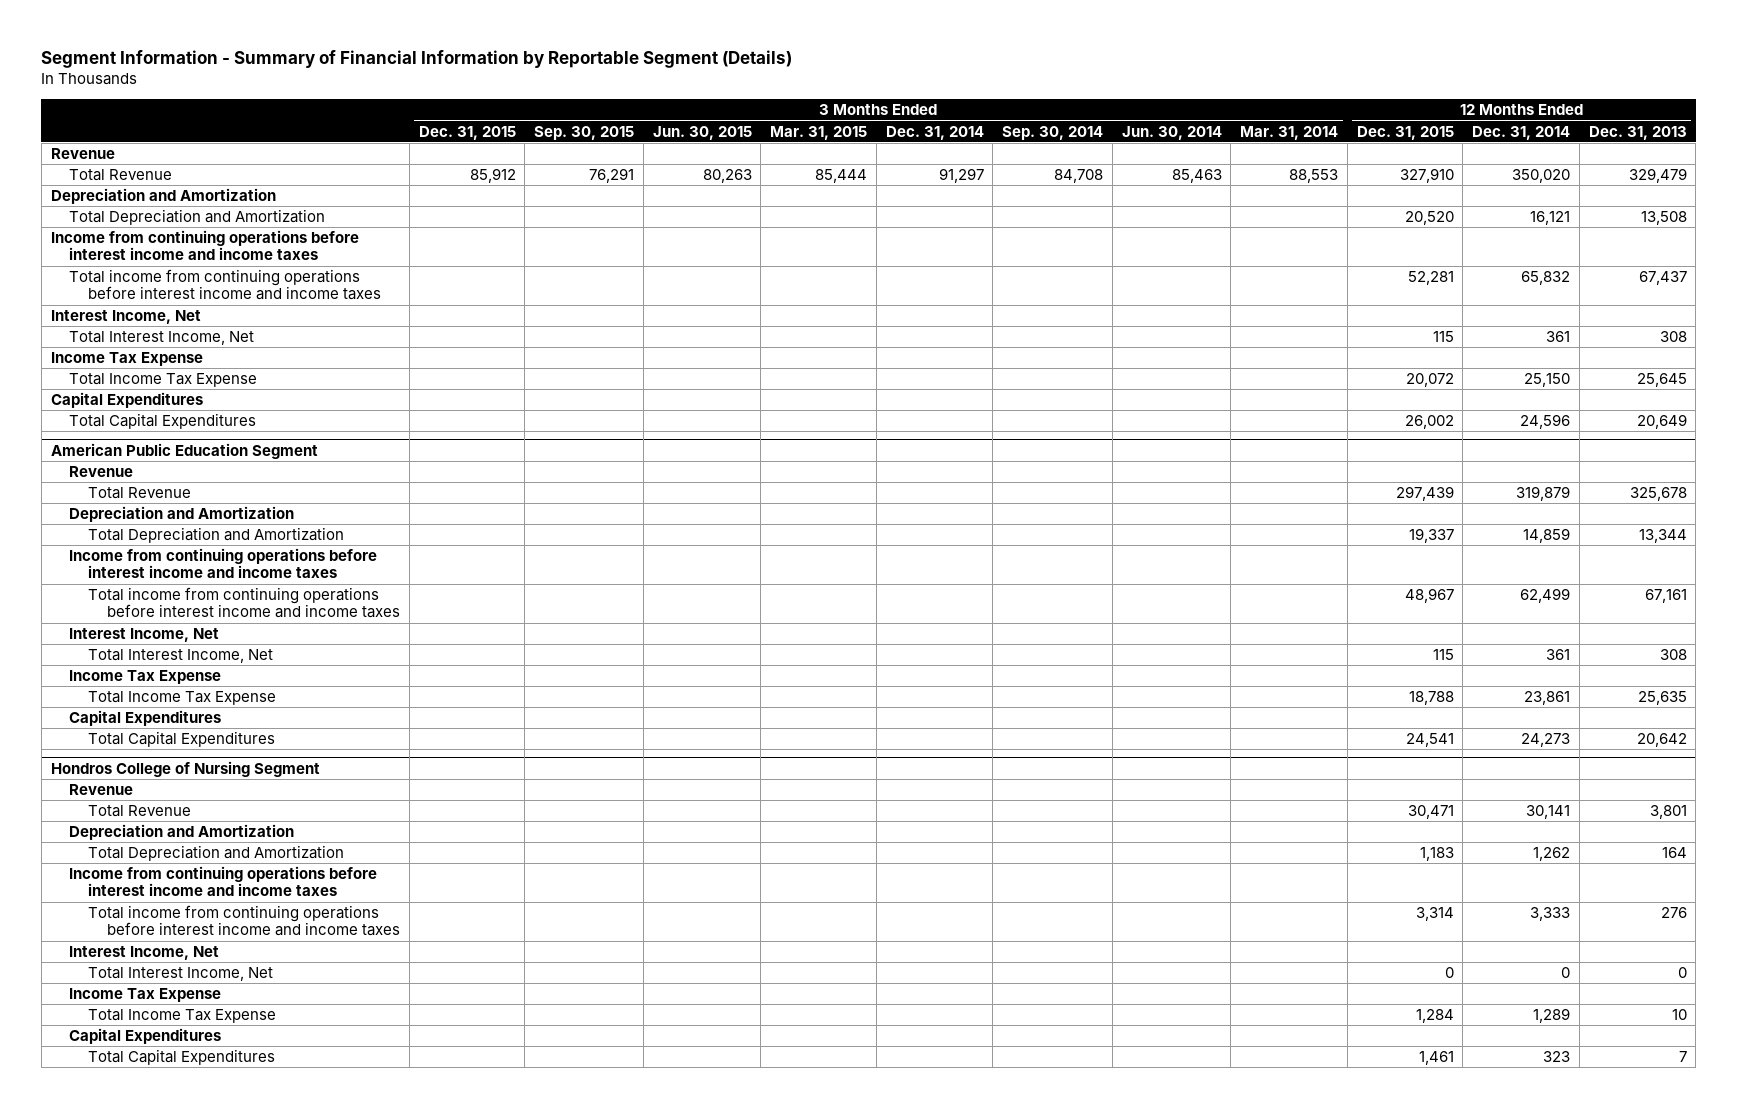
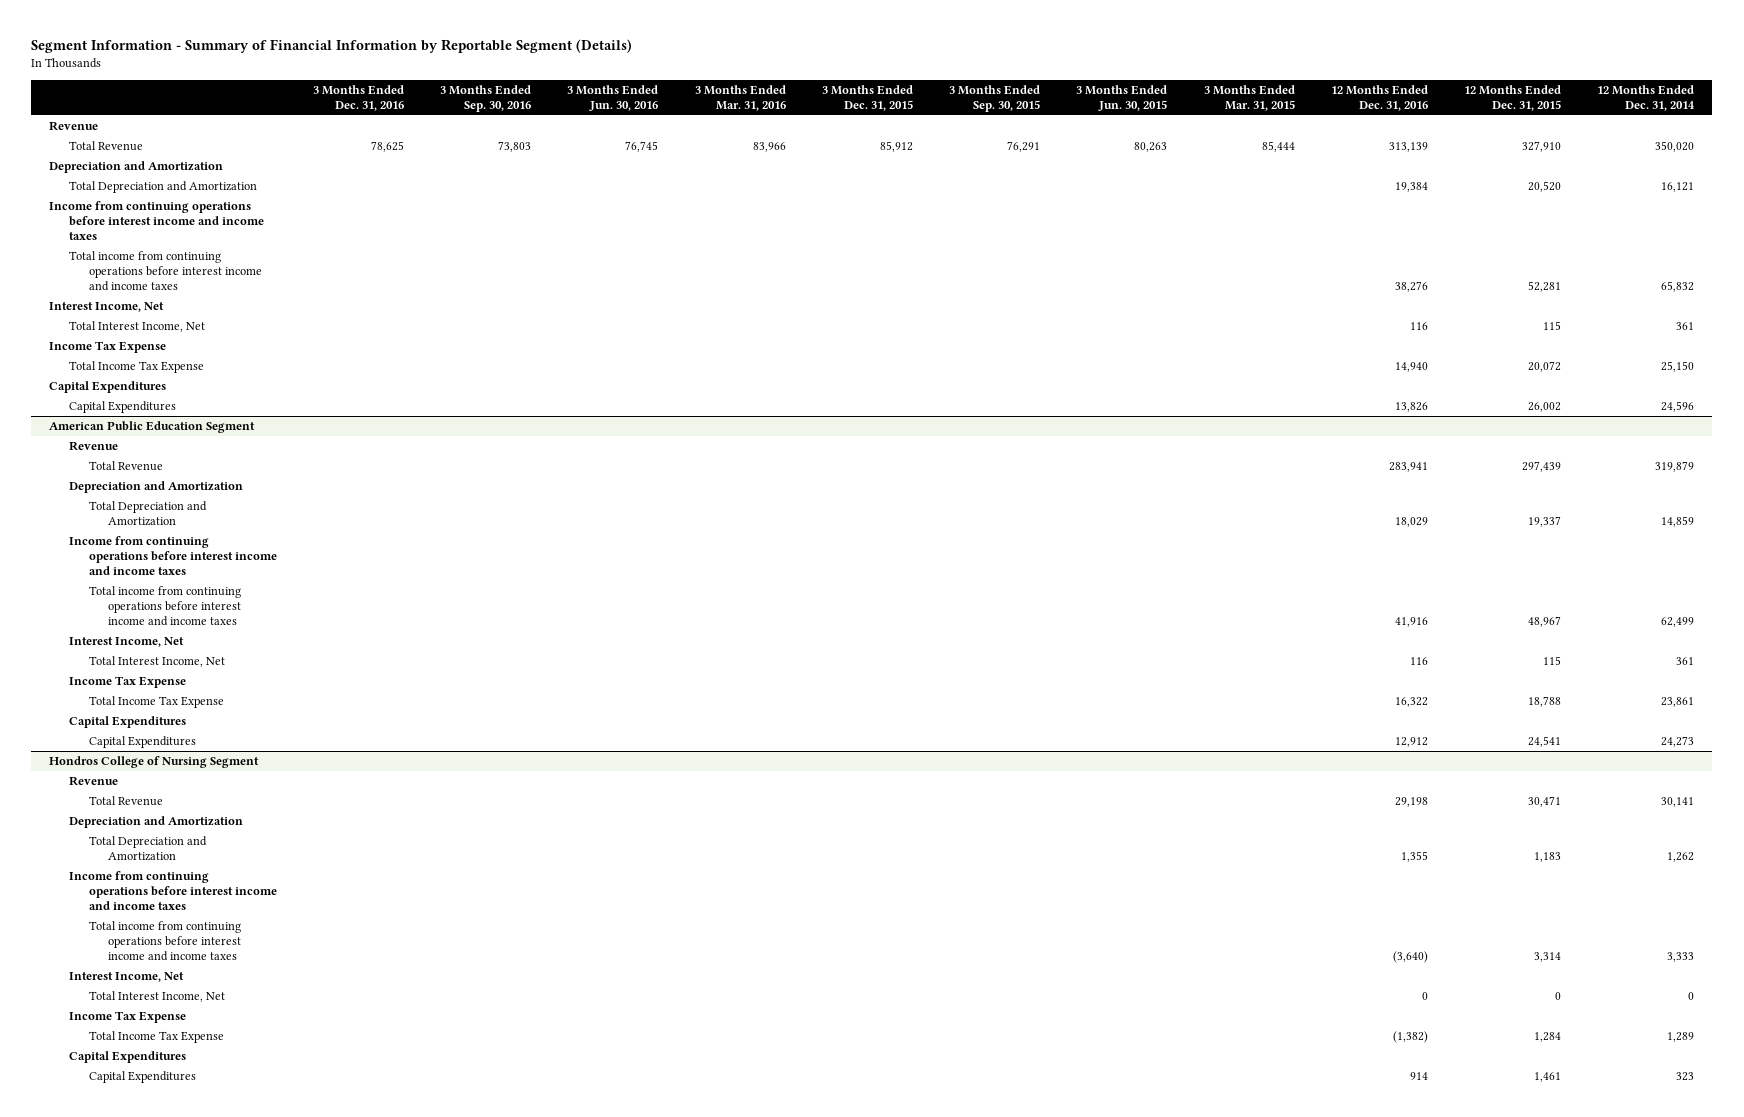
- | 3 Months Ended Dec. 31, 2015 | 3 Months Ended Sep. 30, 2015 | 3 Months Ended Jun. 30, 2015 | 3 Months Ended Mar. 31, 2015 | 3 Months Ended Dec. 31, 2014 | 3 Months Ended Sep. 30, 2014 | 3 Months Ended Jun. 30, 2014 | 3 Months Ended Mar. 31, 2014 | 12 Months Ended Dec. 31, 2015 | 12 Months Ended Dec. 31, 2014 | 12 Months Ended Dec. 31, 2013
+ | 3 Months Ended Dec. 31, 2016 | 3 Months Ended Sep. 30, 2016 | 3 Months Ended Jun. 30, 2016 | 3 Months Ended Mar. 31, 2016 | 3 Months Ended Dec. 31, 2015 | 3 Months Ended Sep. 30, 2015 | 3 Months Ended Jun. 30, 2015 | 3 Months Ended Mar. 31, 2015 | 12 Months Ended Dec. 31, 2016 | 12 Months Ended Dec. 31, 2015 | 12 Months Ended Dec. 31, 2014
- Total Capital Expenditures | | | | | | | | | 26,002 | 24,596 | 20,649
+ Capital Expenditures | | | | | | | | | 13,826 | 26,002 | 24,596
@ American Public Education Segment
- Total Capital Expenditures | | | | | | | | | 24,541 | 24,273 | 20,642
+ Capital Expenditures | | | | | | | | | 12,912 | 24,541 | 24,273
@ Hondros College of Nursing Segment
- Total Capital Expenditures | | | | | | | | | 1,461 | 323 | 7
+ Capital Expenditures | | | | | | | | | 914 | 1,461 | 323

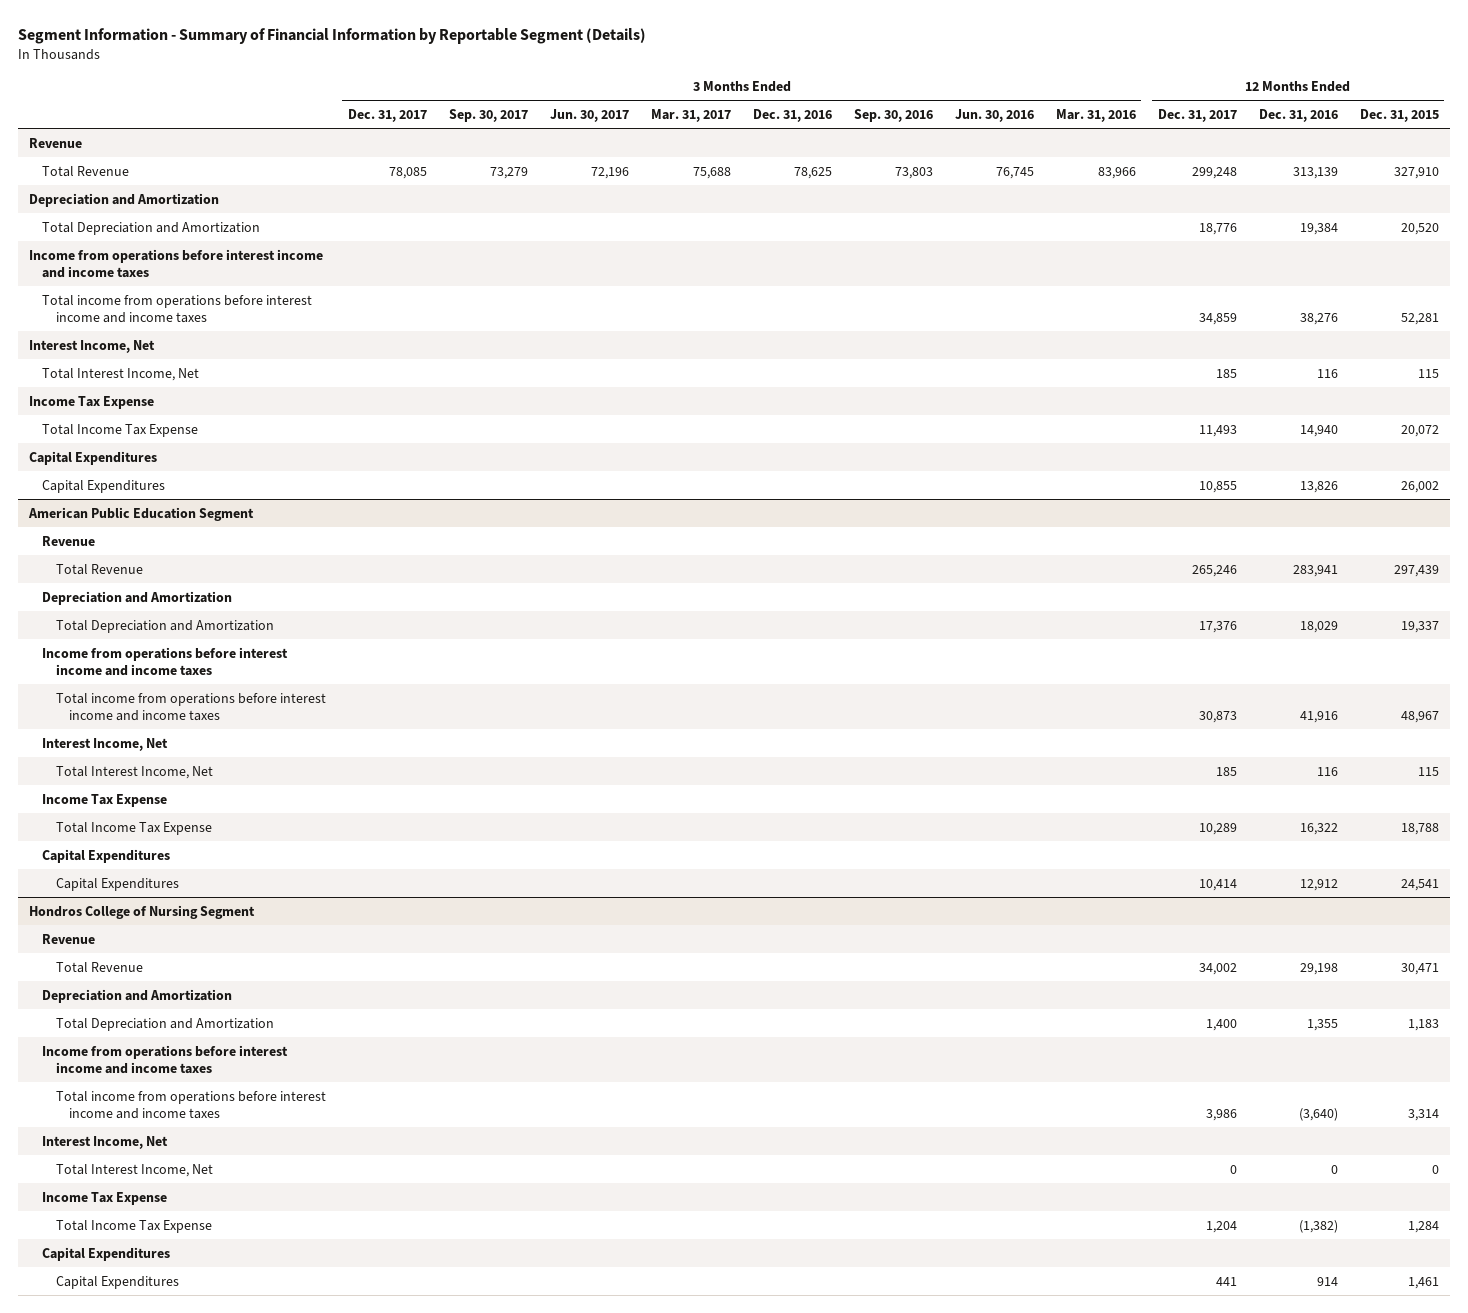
- | 3 Months Ended Dec. 31, 2016 | 3 Months Ended Sep. 30, 2016 | 3 Months Ended Jun. 30, 2016 | 3 Months Ended Mar. 31, 2016 | 3 Months Ended Dec. 31, 2015 | 3 Months Ended Sep. 30, 2015 | 3 Months Ended Jun. 30, 2015 | 3 Months Ended Mar. 31, 2015 | 12 Months Ended Dec. 31, 2016 | 12 Months Ended Dec. 31, 2015 | 12 Months Ended Dec. 31, 2014
+ | 3 Months Ended Dec. 31, 2017 | 3 Months Ended Sep. 30, 2017 | 3 Months Ended Jun. 30, 2017 | 3 Months Ended Mar. 31, 2017 | 3 Months Ended Dec. 31, 2016 | 3 Months Ended Sep. 30, 2016 | 3 Months Ended Jun. 30, 2016 | 3 Months Ended Mar. 31, 2016 | 12 Months Ended Dec. 31, 2017 | 12 Months Ended Dec. 31, 2016 | 12 Months Ended Dec. 31, 2015
- Income from continuing operations before interest income and income taxes
- Total income from continuing operations before interest income and income taxes | | | | | | | | | 38,276 | 52,281 | 65,832
+ Income from operations before interest income and income taxes
+ Total income from operations before interest income and income taxes | | | | | | | | | 34,859 | 38,276 | 52,281
@ American Public Education Segment
- Income from continuing operations before interest income and income taxes
- Total income from continuing operations before interest income and income taxes | | | | | | | | | 41,916 | 48,967 | 62,499
+ Income from operations before interest income and income taxes
+ Total income from operations before interest income and income taxes | | | | | | | | | 30,873 | 41,916 | 48,967
@ Hondros College of Nursing Segment
- Income from continuing operations before interest income and income taxes
- Total income from continuing operations before interest income and income taxes | | | | | | | | | (3,640) | 3,314 | 3,333
+ Income from operations before interest income and income taxes
+ Total income from operations before interest income and income taxes | | | | | | | | | 3,986 | (3,640) | 3,314

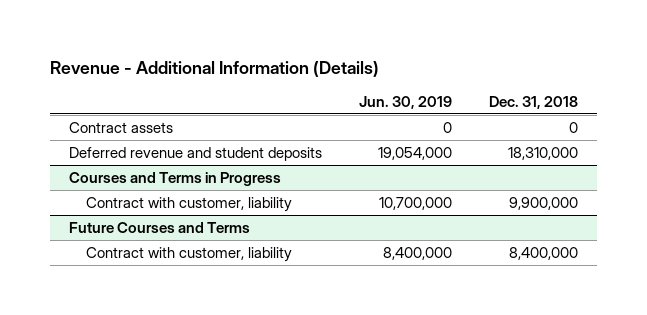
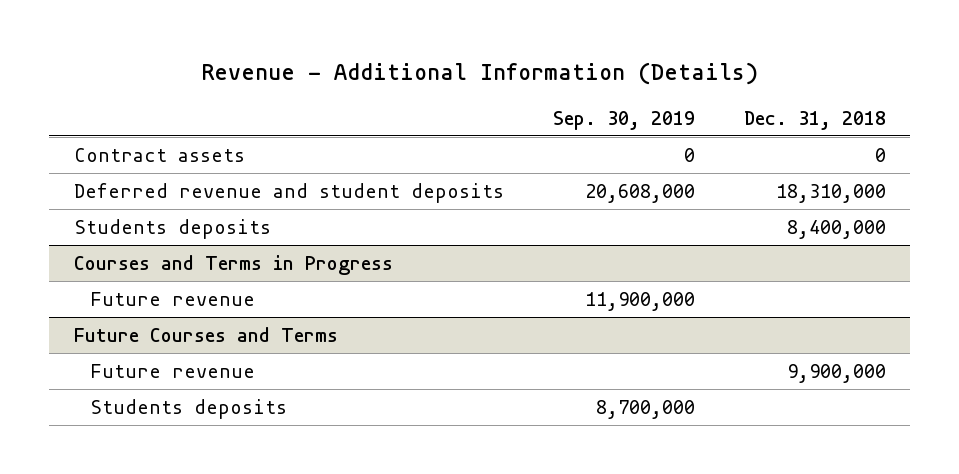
- | Jun. 30, 2019 | Dec. 31, 2018
+ | Sep. 30, 2019 | Dec. 31, 2018
+ Students deposits | | 8,400,000
@ Courses and Terms in Progress
- Contract with customer, liability | 10,700,000 | 9,900,000
+ Future revenue | 11,900,000 |
@ Future Courses and Terms
- Contract with customer, liability | 8,400,000 | 8,400,000
+ Future revenue | | 9,900,000
+ Students deposits | 8,700,000 |

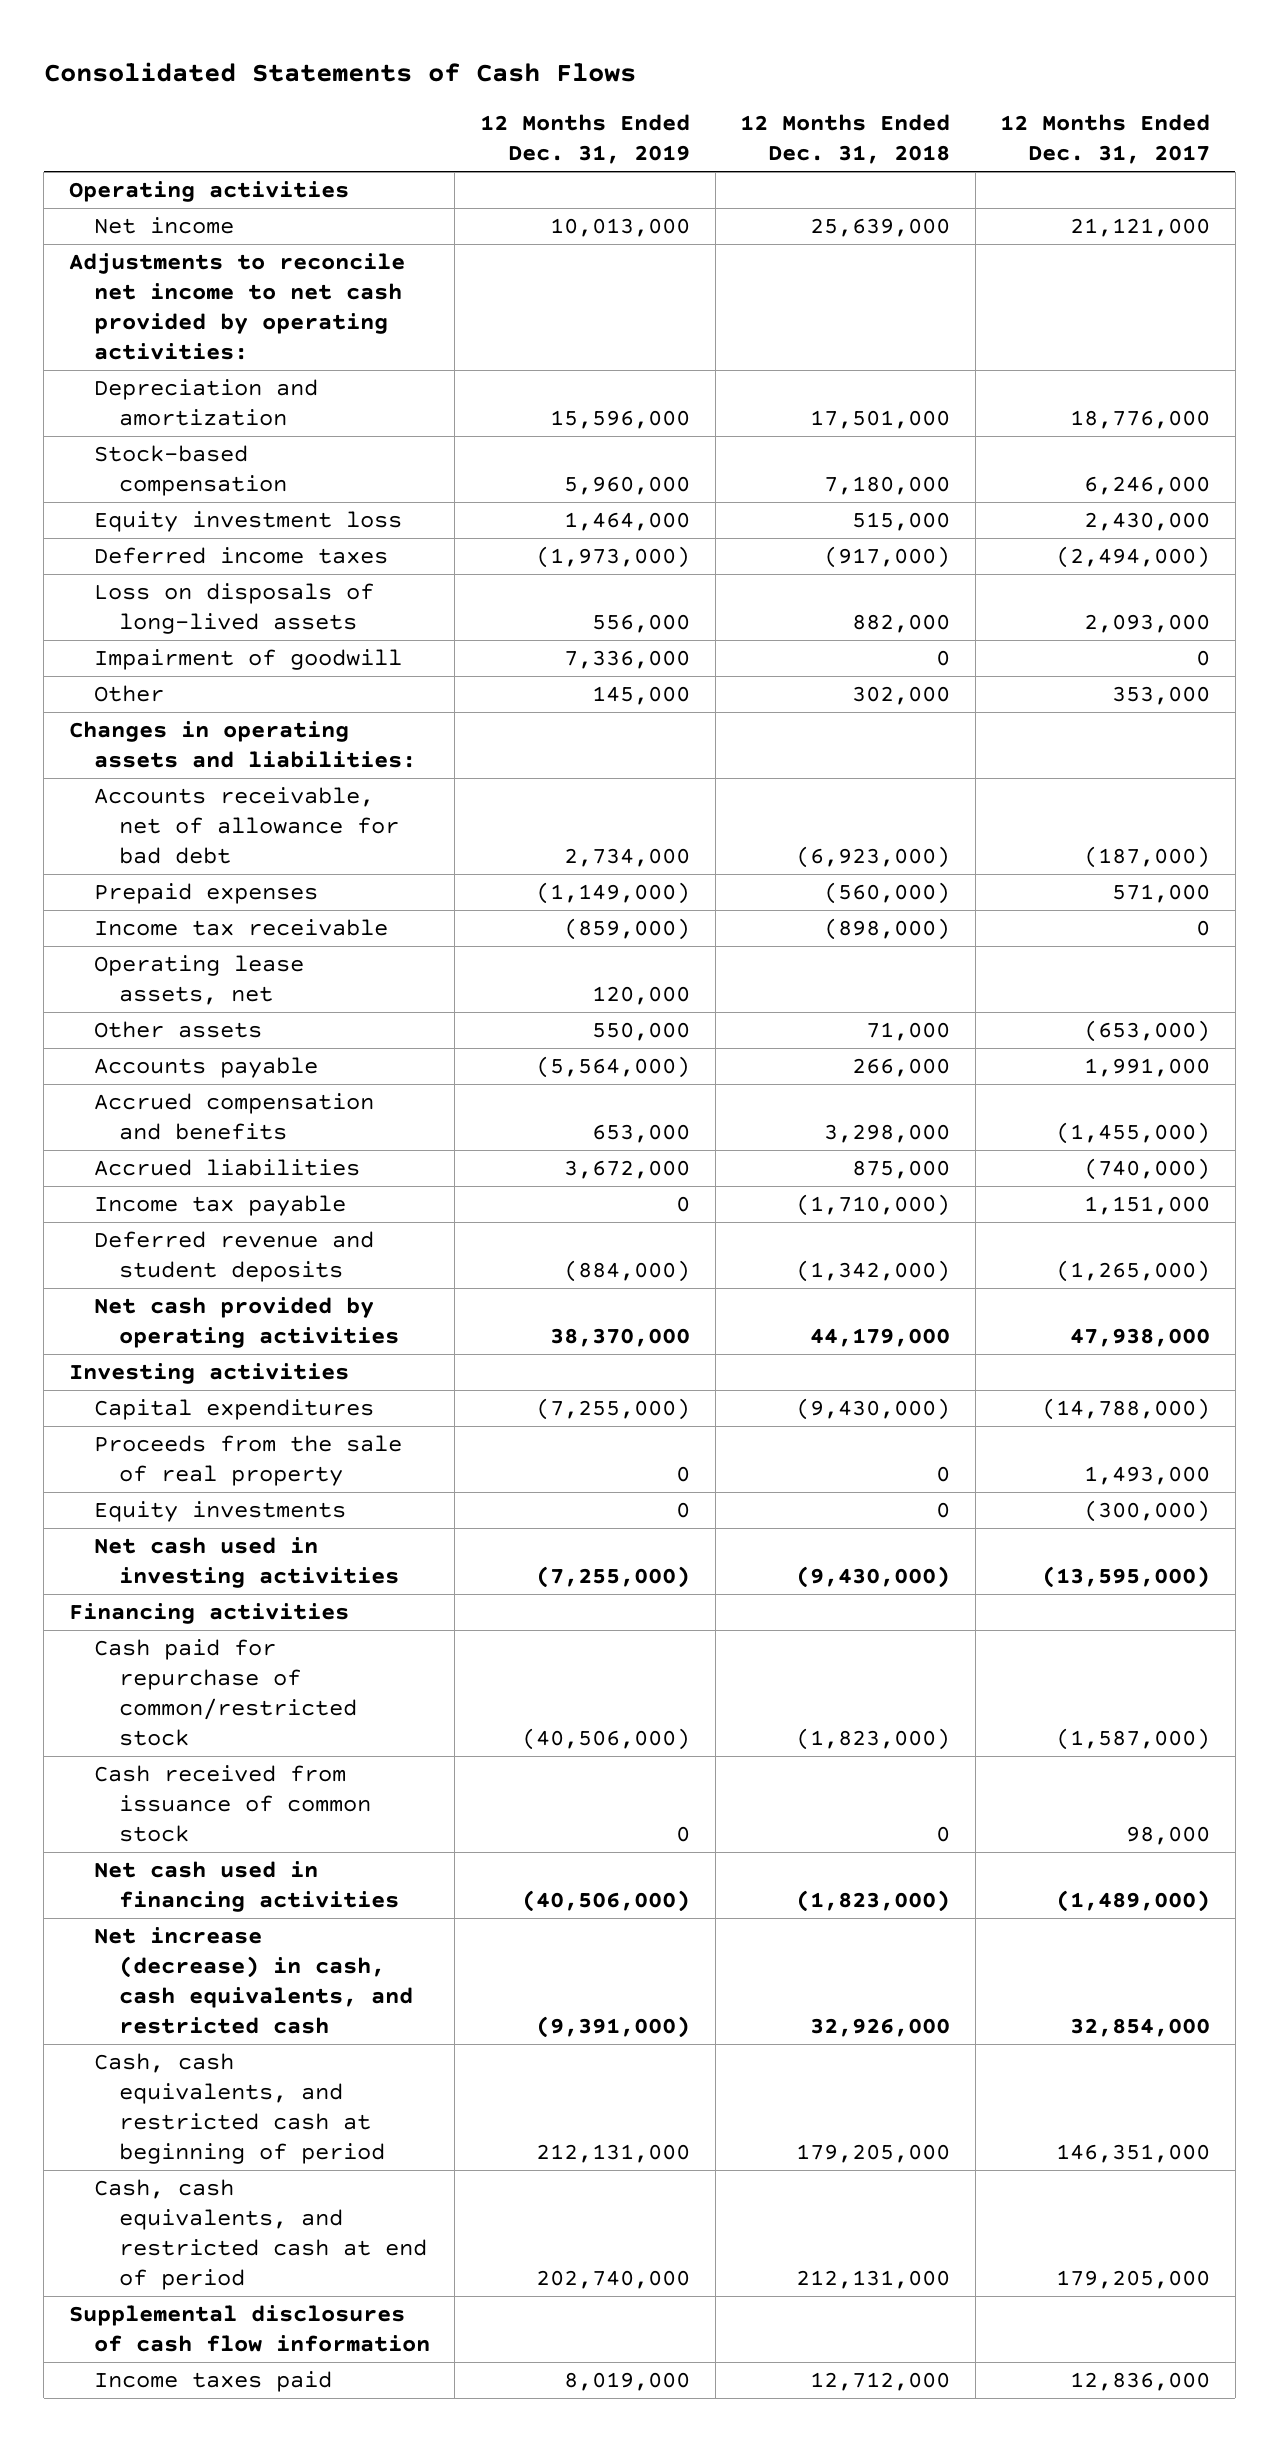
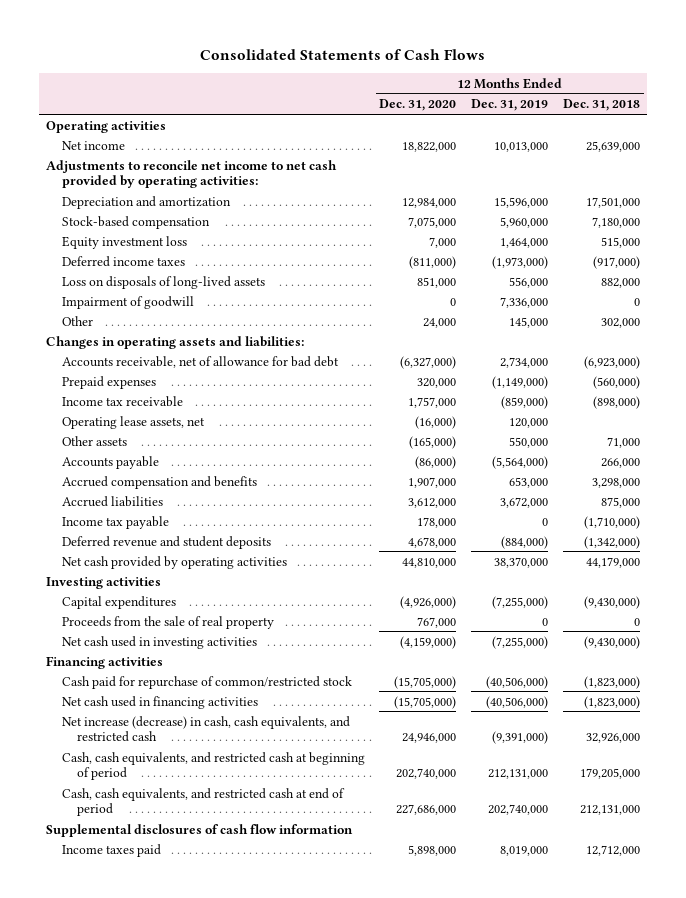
- | 12 Months Ended Dec. 31, 2019 | 12 Months Ended Dec. 31, 2018 | 12 Months Ended Dec. 31, 2017
+ | 12 Months Ended Dec. 31, 2020 | 12 Months Ended Dec. 31, 2019 | 12 Months Ended Dec. 31, 2018
- Equity investments | 0 | 0 | (300,000)
- Cash received from issuance of common stock | 0 | 0 | 98,000

